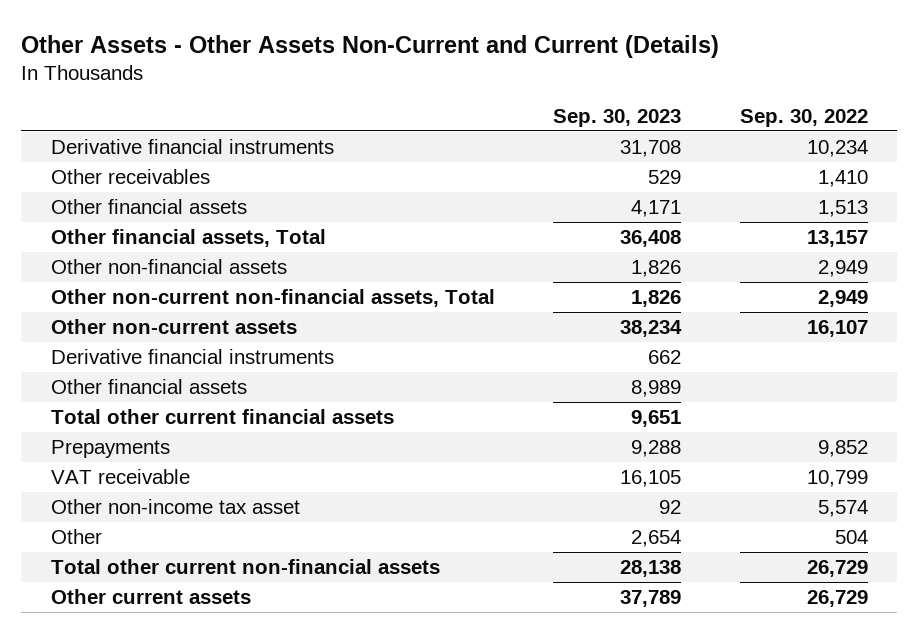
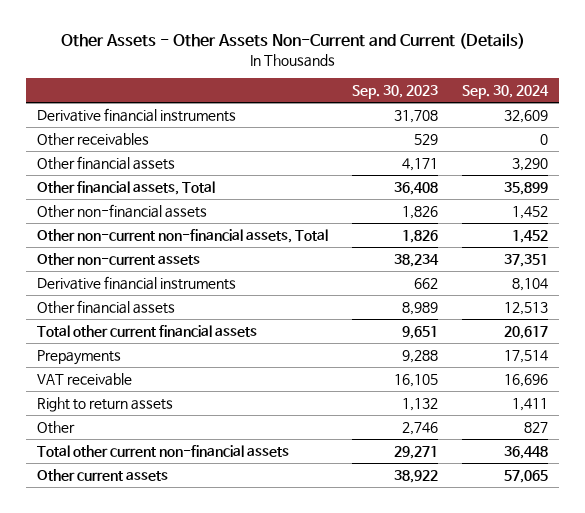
- | Sep. 30, 2023 | Sep. 30, 2022
+ | Sep. 30, 2023 | Sep. 30, 2024
- Other non-income tax asset | 92 | 5,574
- Other | 2,654 | 504
- Total other current non-financial assets | 28,138 | 26,729
- Other current assets | 37,789 | 26,729
+ Right to return assets | 1,132 | 1,411
+ Other | 2,746 | 827
+ Total other current non-financial assets | 29,271 | 36,448
+ Other current assets | 38,922 | 57,065

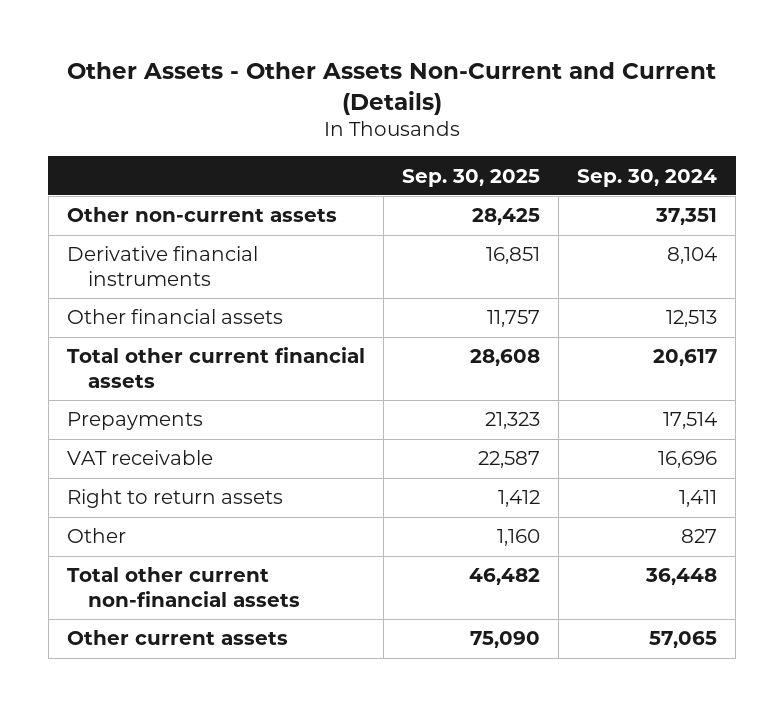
- | Sep. 30, 2023 | Sep. 30, 2024
+ | Sep. 30, 2025 | Sep. 30, 2024
- Derivative financial instruments | 31,708 | 32,609
- Other receivables | 529 | 0
- Other financial assets | 4,171 | 3,290
- Other financial assets, Total | 36,408 | 35,899
- Other non-financial assets | 1,826 | 1,452
- Other non-current non-financial assets, Total | 1,826 | 1,452

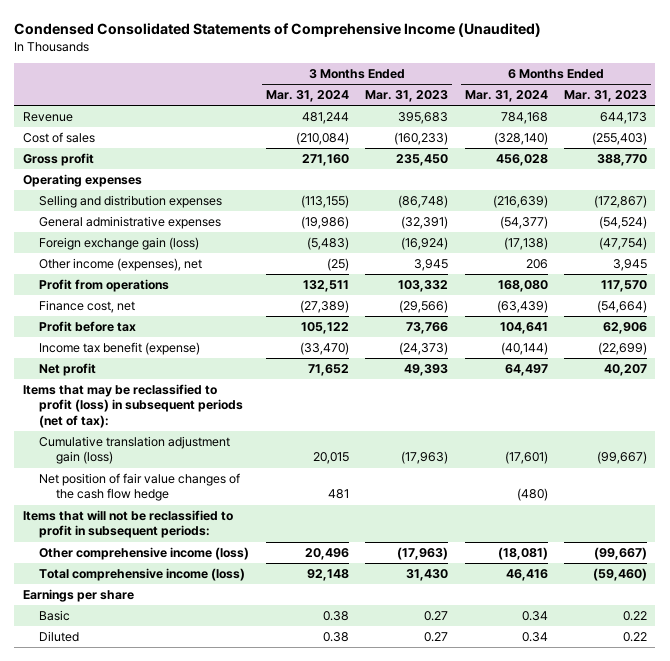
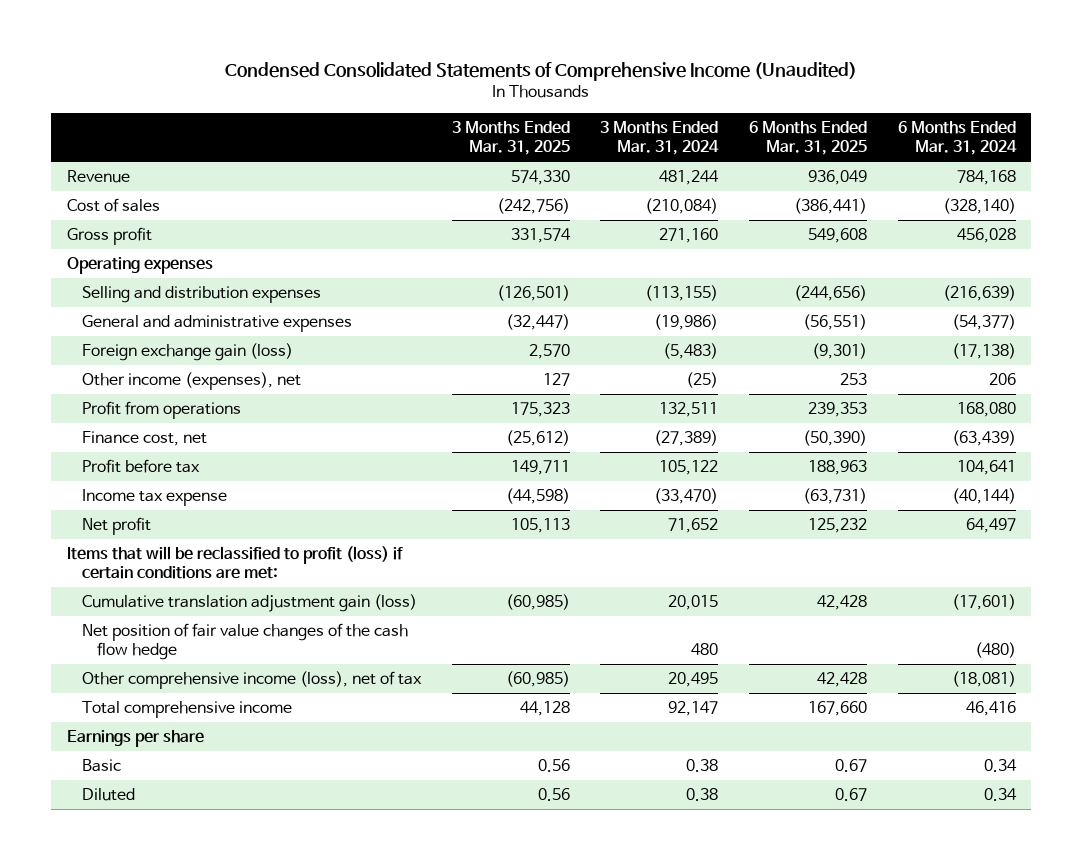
- | 3 Months Ended Mar. 31, 2024 | 3 Months Ended Mar. 31, 2023 | 6 Months Ended Mar. 31, 2024 | 6 Months Ended Mar. 31, 2023
+ | 3 Months Ended Mar. 31, 2025 | 3 Months Ended Mar. 31, 2024 | 6 Months Ended Mar. 31, 2025 | 6 Months Ended Mar. 31, 2024
- General administrative expenses | (19,986) | (32,391) | (54,377) | (54,524)
+ General and administrative expenses | (32,447) | (19,986) | (56,551) | (54,377)
- Income tax benefit (expense) | (33,470) | (24,373) | (40,144) | (22,699)
+ Income tax expense | (44,598) | (33,470) | (63,731) | (40,144)
- Items that may be reclassified to profit (loss) in subsequent periods (net of tax):
+ Items that will be reclassified to profit (loss) if certain conditions are met:
- Net position of fair value changes of the cash flow hedge | 481 | | (480) |
- Items that will not be reclassified to profit in subsequent periods:
- Other comprehensive income (loss) | 20,496 | (17,963) | (18,081) | (99,667)
- Total comprehensive income (loss) | 92,148 | 31,430 | 46,416 | (59,460)
+ Net position of fair value changes of the cash flow hedge | | 480 | | (480)
+ Other comprehensive income (loss), net of tax | (60,985) | 20,495 | 42,428 | (18,081)
+ Total comprehensive income | 44,128 | 92,147 | 167,660 | 46,416

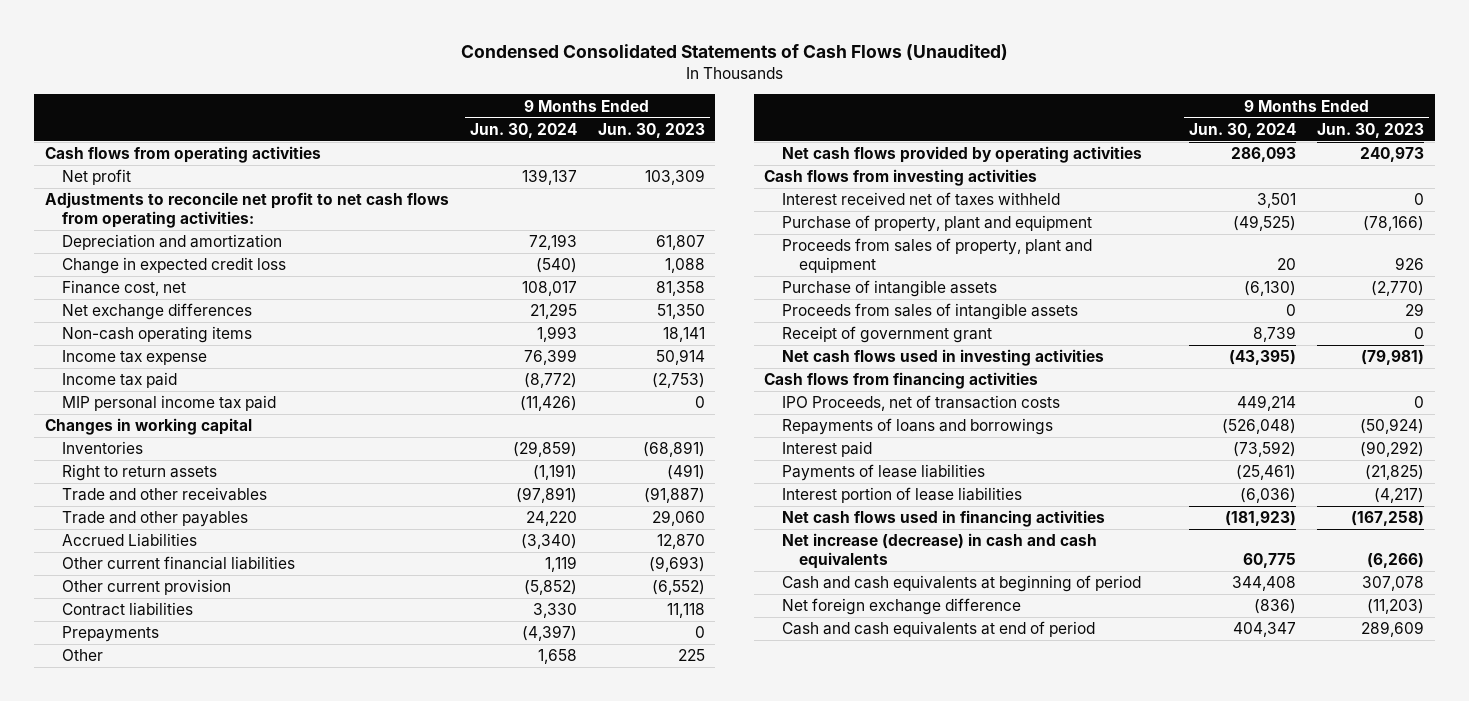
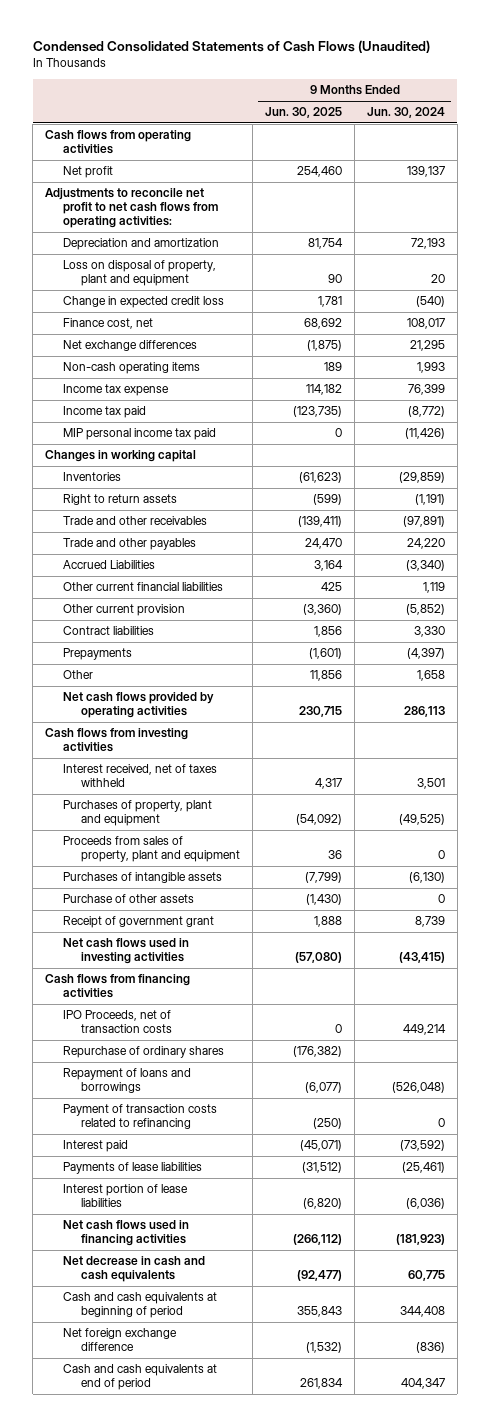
- | 9 Months Ended Jun. 30, 2024 | 9 Months Ended Jun. 30, 2023
+ | 9 Months Ended Jun. 30, 2025 | 9 Months Ended Jun. 30, 2024
+ Loss on disposal of property, plant and equipment | 90 | 20
- Net cash flows provided by operating activities | 286,093 | 240,973
+ Net cash flows provided by operating activities | 230,715 | 286,113
- Interest received net of taxes withheld | 3,501 | 0
- Purchase of property, plant and equipment | (49,525) | (78,166)
- Proceeds from sales of property, plant and equipment | 20 | 926
- Purchase of intangible assets | (6,130) | (2,770)
- Proceeds from sales of intangible assets | 0 | 29
+ Interest received, net of taxes withheld | 4,317 | 3,501
+ Purchases of property, plant and equipment | (54,092) | (49,525)
+ Proceeds from sales of property, plant and equipment | 36 | 0
+ Purchases of intangible assets | (7,799) | (6,130)
+ Purchase of other assets | (1,430) | 0
- Net cash flows used in investing activities | (43,395) | (79,981)
+ Net cash flows used in investing activities | (57,080) | (43,415)
- Repayments of loans and borrowings | (526,048) | (50,924)
+ Repurchase of ordinary shares | (176,382) |
+ Repayment of loans and borrowings | (6,077) | (526,048)
+ Payment of transaction costs related to refinancing | (250) | 0
- Net increase (decrease) in cash and cash equivalents | 60,775 | (6,266)
+ Net decrease in cash and cash equivalents | (92,477) | 60,775

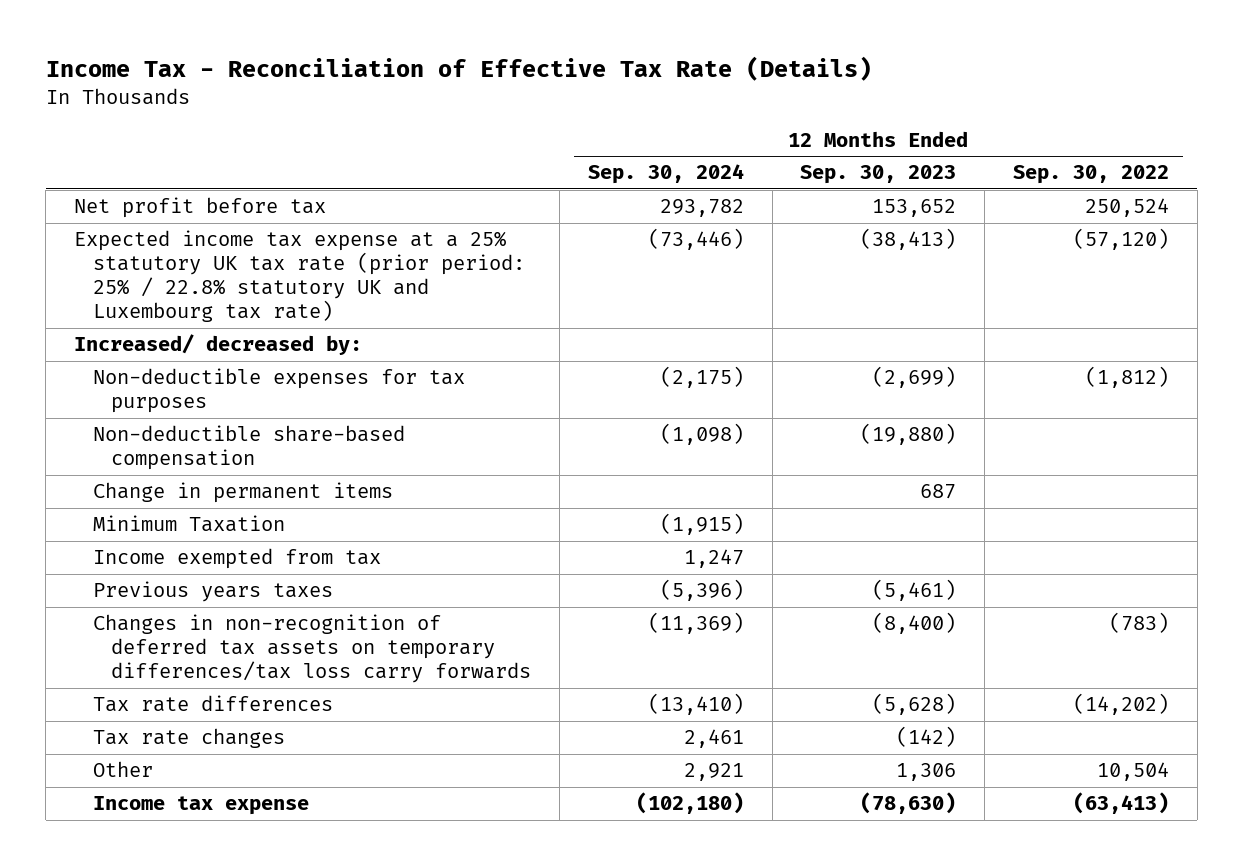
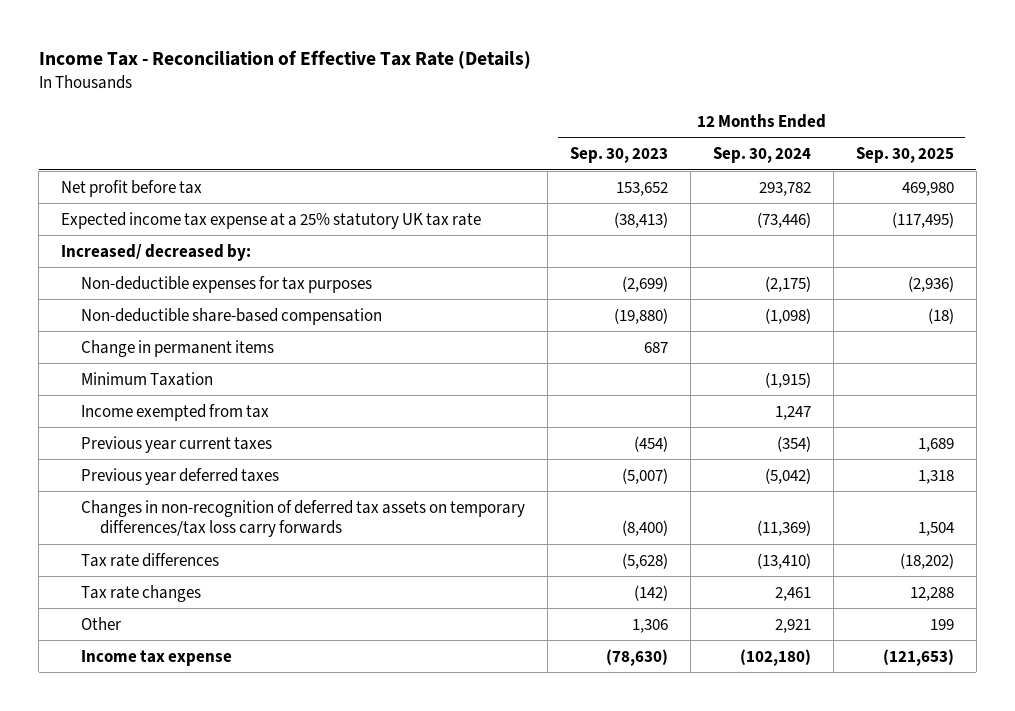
- | 12 Months Ended Sep. 30, 2024 | 12 Months Ended Sep. 30, 2023 | 12 Months Ended Sep. 30, 2022
+ | 12 Months Ended Sep. 30, 2023 | 12 Months Ended Sep. 30, 2024 | 12 Months Ended Sep. 30, 2025
- Expected income tax expense at a 25% statutory UK tax rate (prior period: 25% / 22.8% statutory UK and Luxembourg tax rate) | (73,446) | (38,413) | (57,120)
+ Expected income tax expense at a 25% statutory UK tax rate | (38,413) | (73,446) | (117,495)
- Previous years taxes | (5,396) | (5,461) |
+ Previous year current taxes | (454) | (354) | 1,689
+ Previous year deferred taxes | (5,007) | (5,042) | 1,318

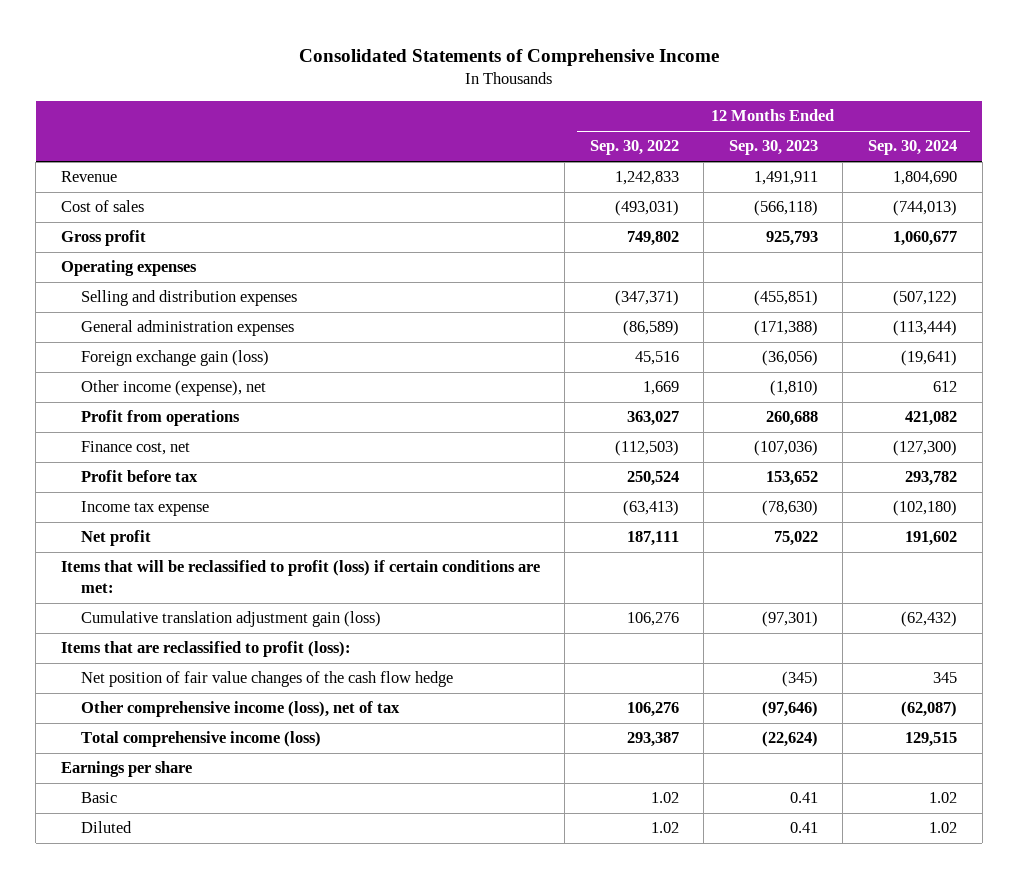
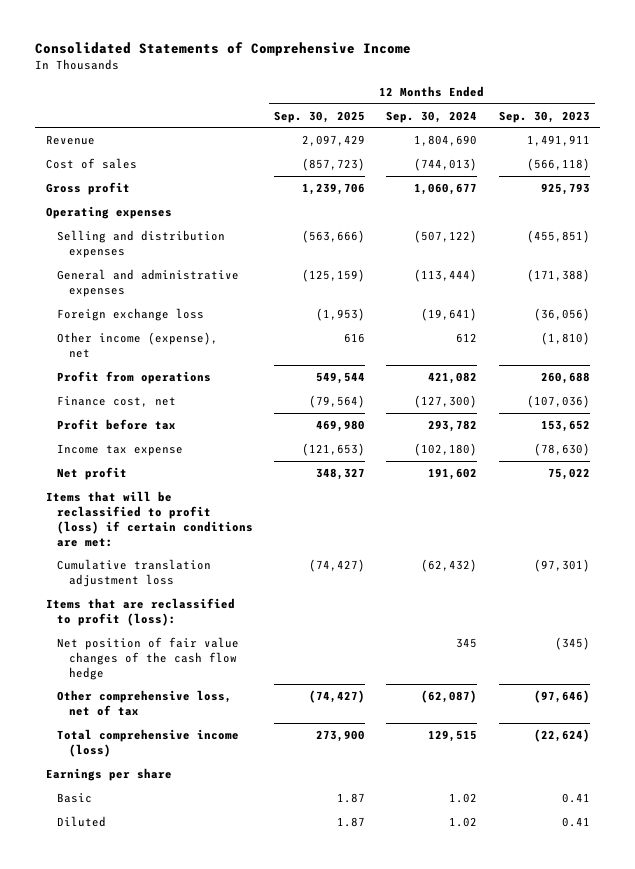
- | 12 Months Ended Sep. 30, 2022 | 12 Months Ended Sep. 30, 2023 | 12 Months Ended Sep. 30, 2024
+ | 12 Months Ended Sep. 30, 2025 | 12 Months Ended Sep. 30, 2024 | 12 Months Ended Sep. 30, 2023
- General administration expenses | (86,589) | (171,388) | (113,444)
- Foreign exchange gain (loss) | 45,516 | (36,056) | (19,641)
+ General and administrative expenses | (125,159) | (113,444) | (171,388)
+ Foreign exchange loss | (1,953) | (19,641) | (36,056)
- Cumulative translation adjustment gain (loss) | 106,276 | (97,301) | (62,432)
+ Cumulative translation adjustment loss | (74,427) | (62,432) | (97,301)
- Other comprehensive income (loss), net of tax | 106,276 | (97,646) | (62,087)
+ Other comprehensive loss, net of tax | (74,427) | (62,087) | (97,646)

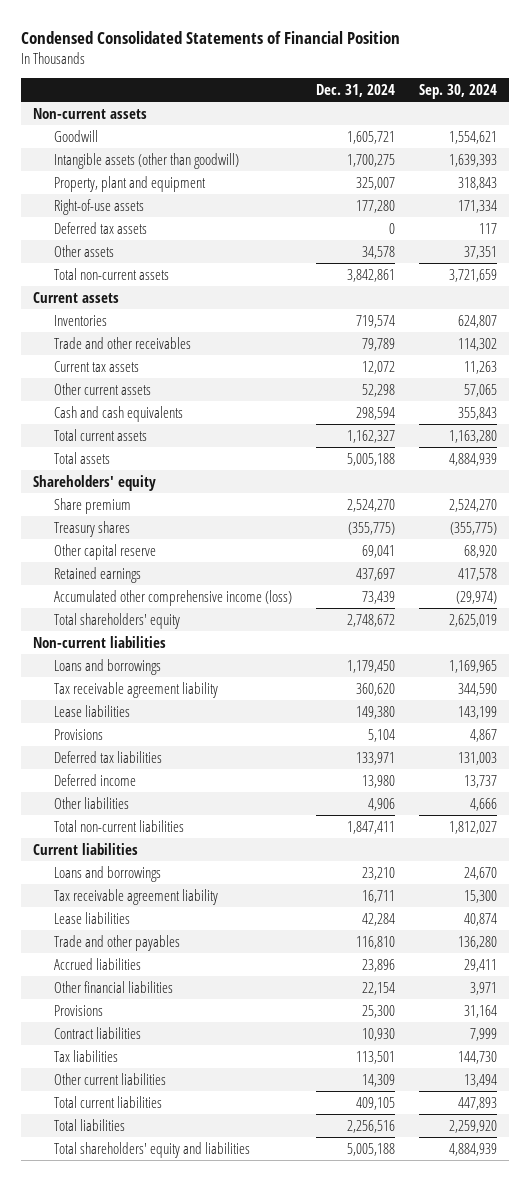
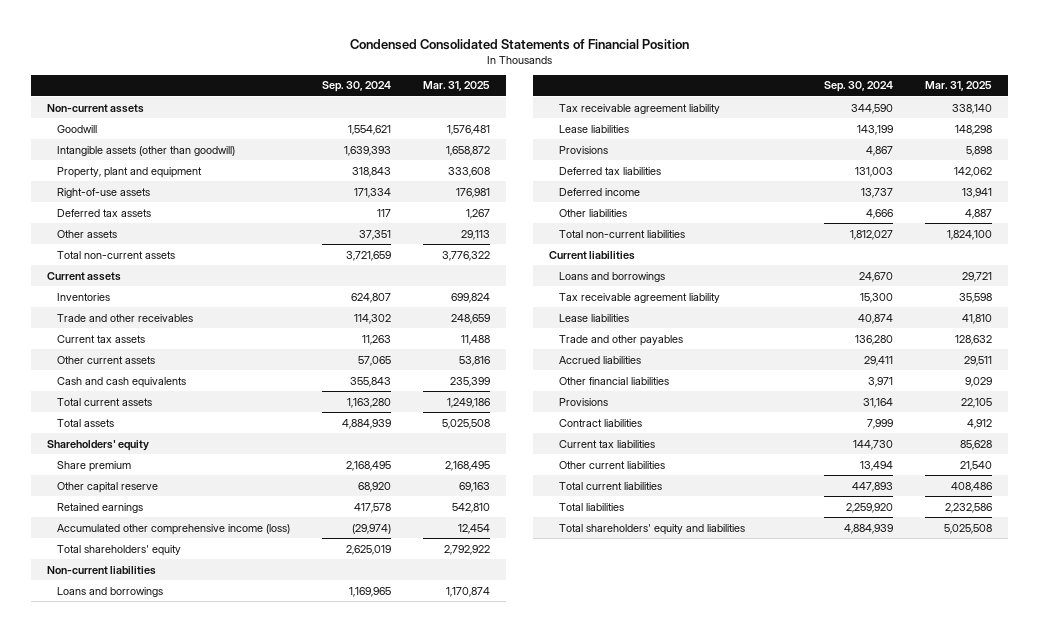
- | Dec. 31, 2024 | Sep. 30, 2024
+ | Sep. 30, 2024 | Mar. 31, 2025
- Share premium | 2,524,270 | 2,524,270
- Treasury shares | (355,775) | (355,775)
+ Share premium | 2,168,495 | 2,168,495
- Tax liabilities | 113,501 | 144,730
+ Current tax liabilities | 144,730 | 85,628

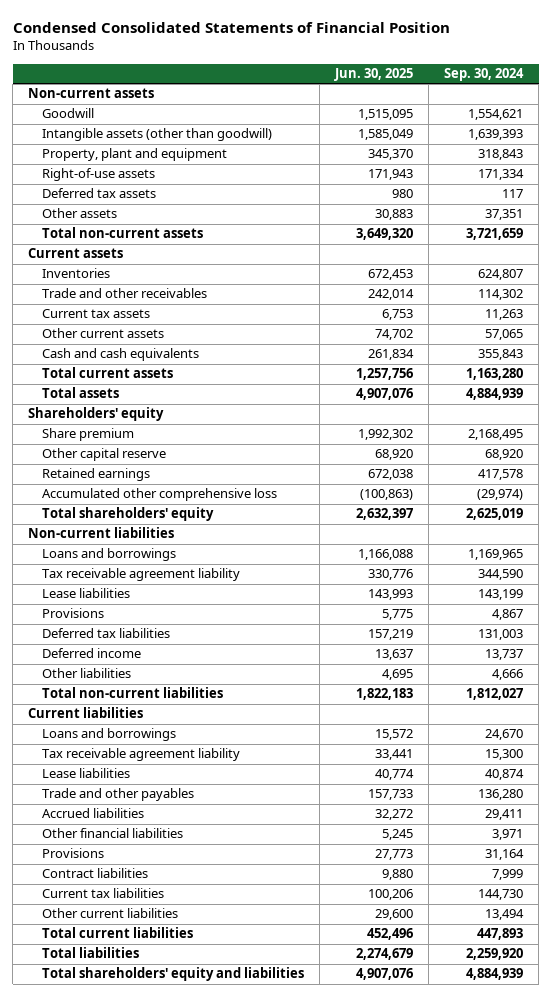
- | Sep. 30, 2024 | Mar. 31, 2025
+ | Jun. 30, 2025 | Sep. 30, 2024
- Accumulated other comprehensive income (loss) | (29,974) | 12,454
+ Accumulated other comprehensive loss | (100,863) | (29,974)

